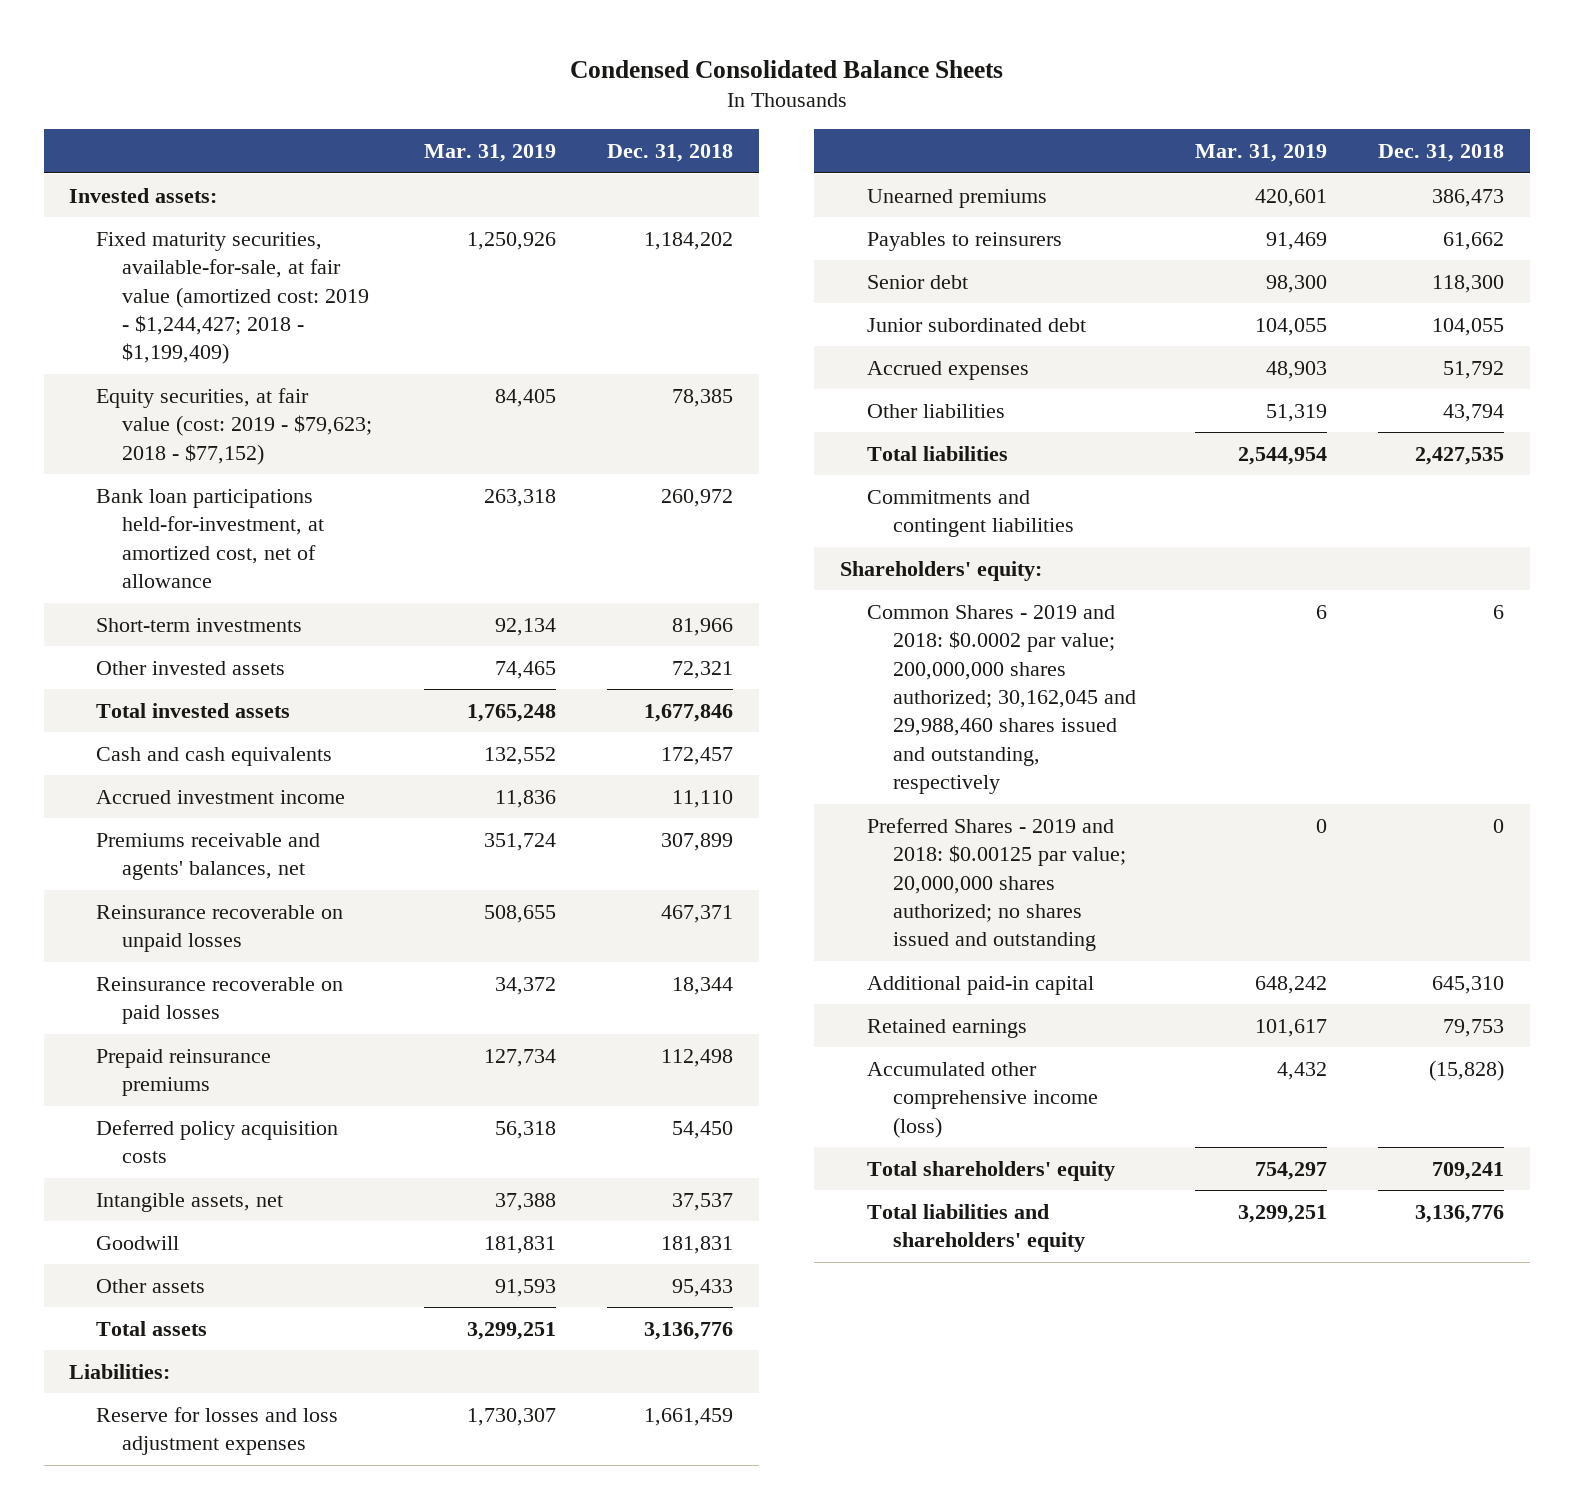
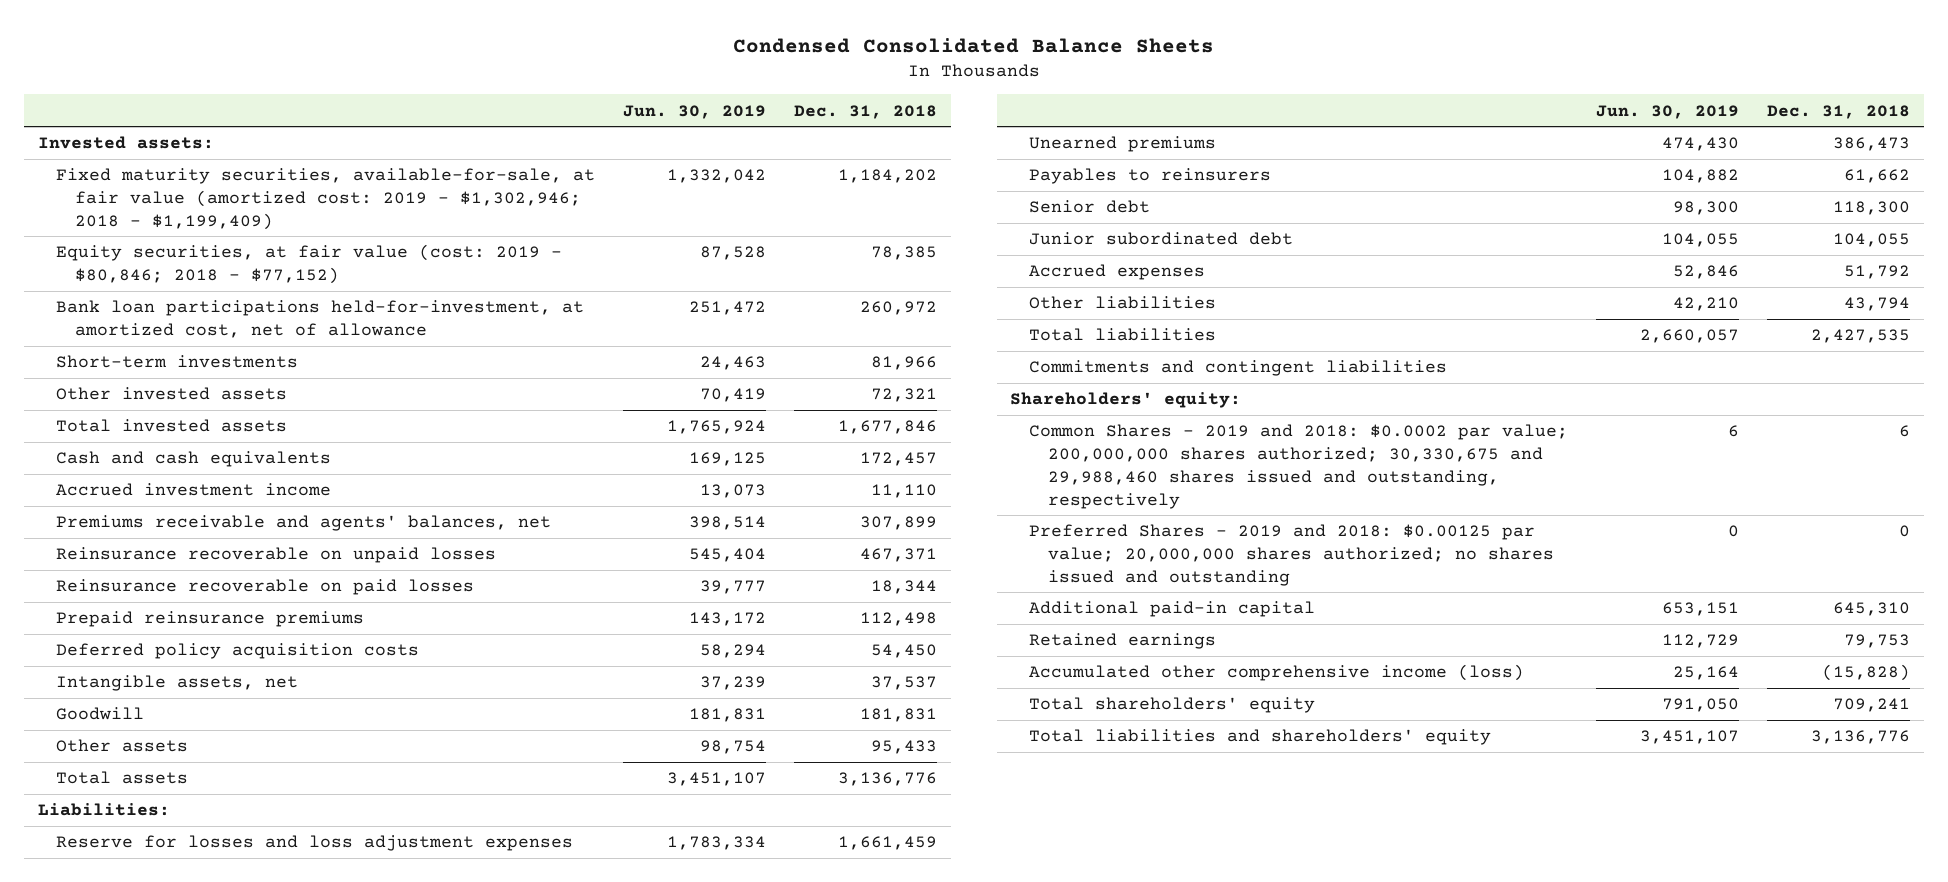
- | Mar. 31, 2019 | Dec. 31, 2018
+ | Jun. 30, 2019 | Dec. 31, 2018
- Fixed maturity securities, available-for-sale, at fair value (amortized cost: 2019 - $1,244,427; 2018 - $1,199,409) | 1,250,926 | 1,184,202
- Equity securities, at fair value (cost: 2019 - $79,623; 2018 - $77,152) | 84,405 | 78,385
+ Fixed maturity securities, available-for-sale, at fair value (amortized cost: 2019 - $1,302,946; 2018 - $1,199,409) | 1,332,042 | 1,184,202
+ Equity securities, at fair value (cost: 2019 - $80,846; 2018 - $77,152) | 87,528 | 78,385
- Common Shares - 2019 and 2018: $0.0002 par value; 200,000,000 shares authorized; 30,162,045 and 29,988,460 shares issued and outstanding, respectively | 6 | 6
+ Common Shares - 2019 and 2018: $0.0002 par value; 200,000,000 shares authorized; 30,330,675 and 29,988,460 shares issued and outstanding, respectively | 6 | 6

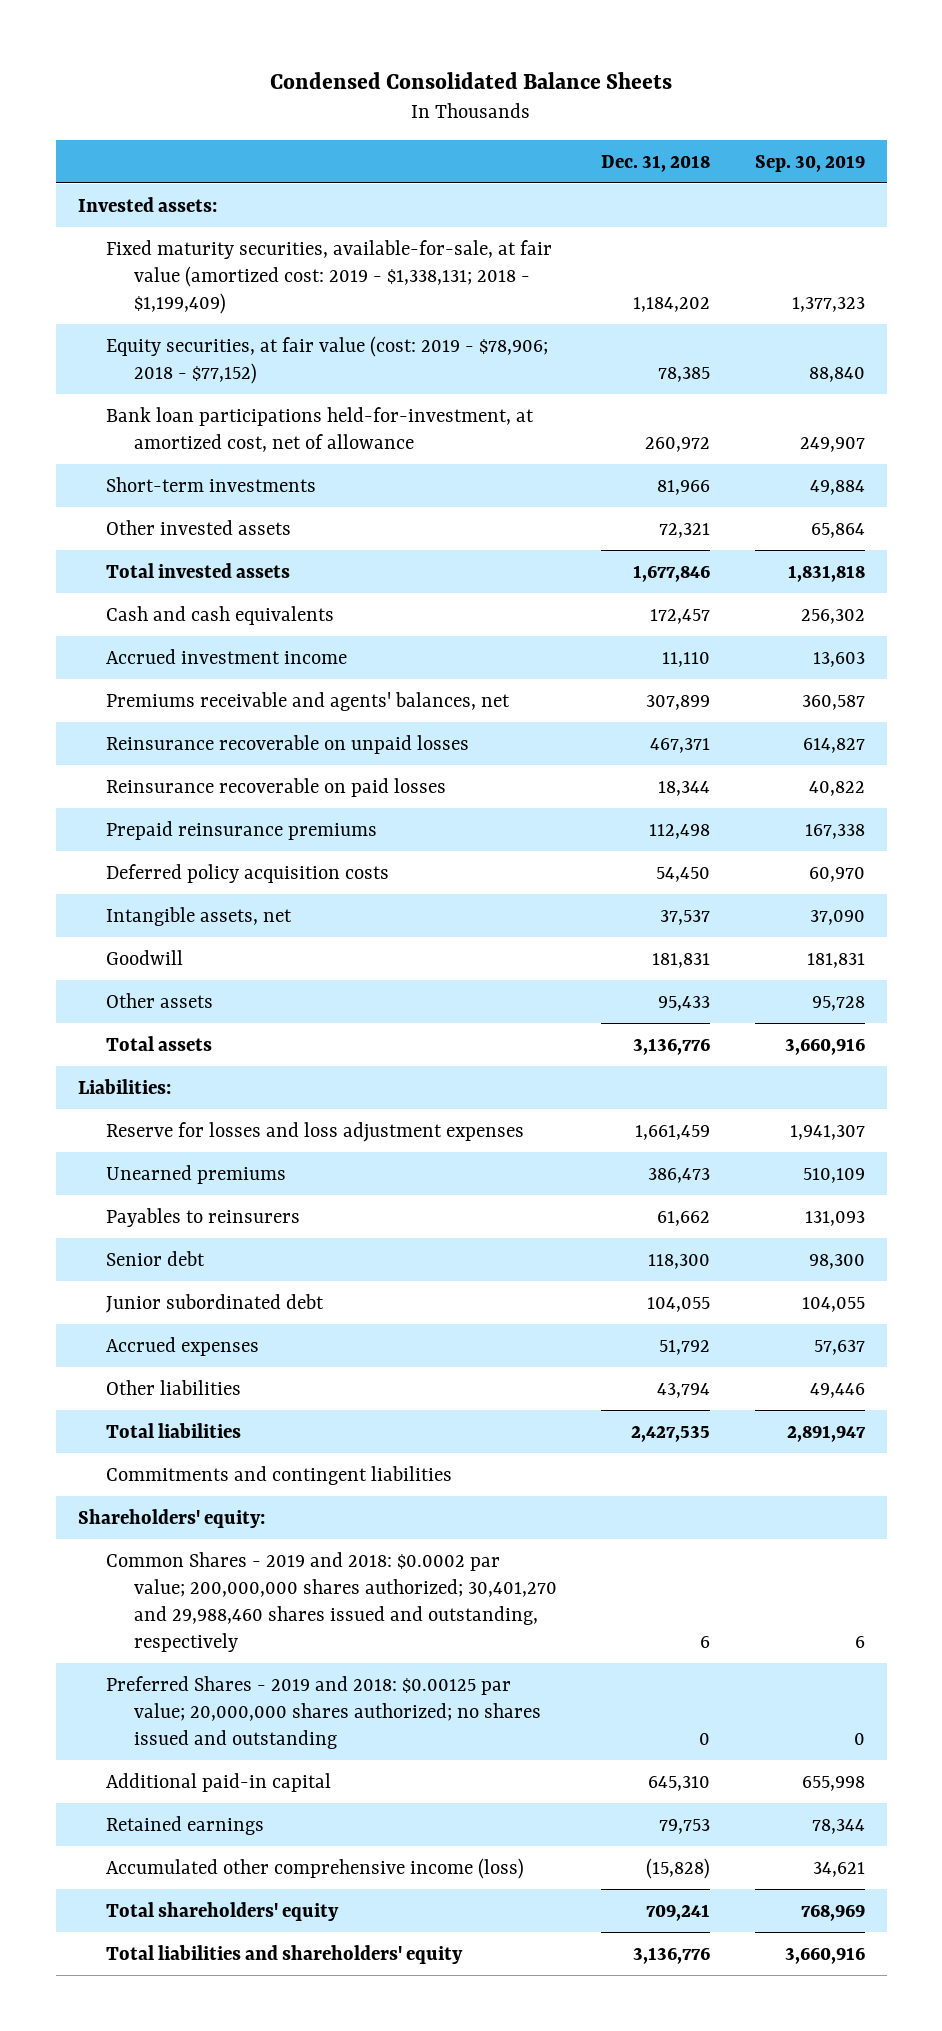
- | Jun. 30, 2019 | Dec. 31, 2018
+ | Dec. 31, 2018 | Sep. 30, 2019
- Fixed maturity securities, available-for-sale, at fair value (amortized cost: 2019 - $1,302,946; 2018 - $1,199,409) | 1,332,042 | 1,184,202
- Equity securities, at fair value (cost: 2019 - $80,846; 2018 - $77,152) | 87,528 | 78,385
+ Fixed maturity securities, available-for-sale, at fair value (amortized cost: 2019 - $1,338,131; 2018 - $1,199,409) | 1,184,202 | 1,377,323
+ Equity securities, at fair value (cost: 2019 - $78,906; 2018 - $77,152) | 78,385 | 88,840
- Common Shares - 2019 and 2018: $0.0002 par value; 200,000,000 shares authorized; 30,330,675 and 29,988,460 shares issued and outstanding, respectively | 6 | 6
+ Common Shares - 2019 and 2018: $0.0002 par value; 200,000,000 shares authorized; 30,401,270 and 29,988,460 shares issued and outstanding, respectively | 6 | 6

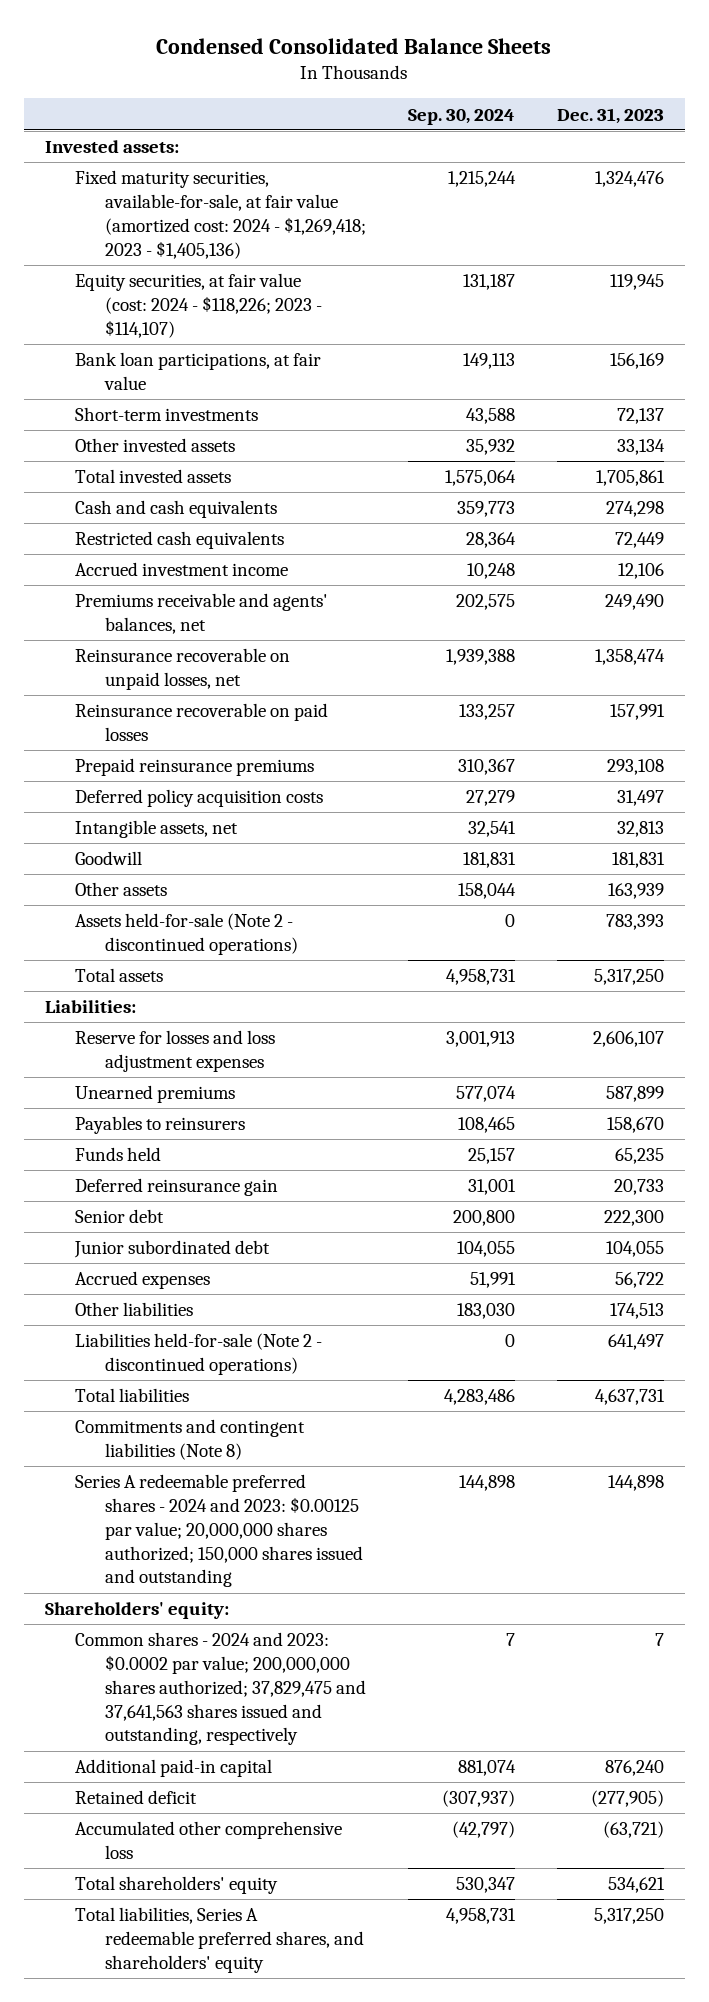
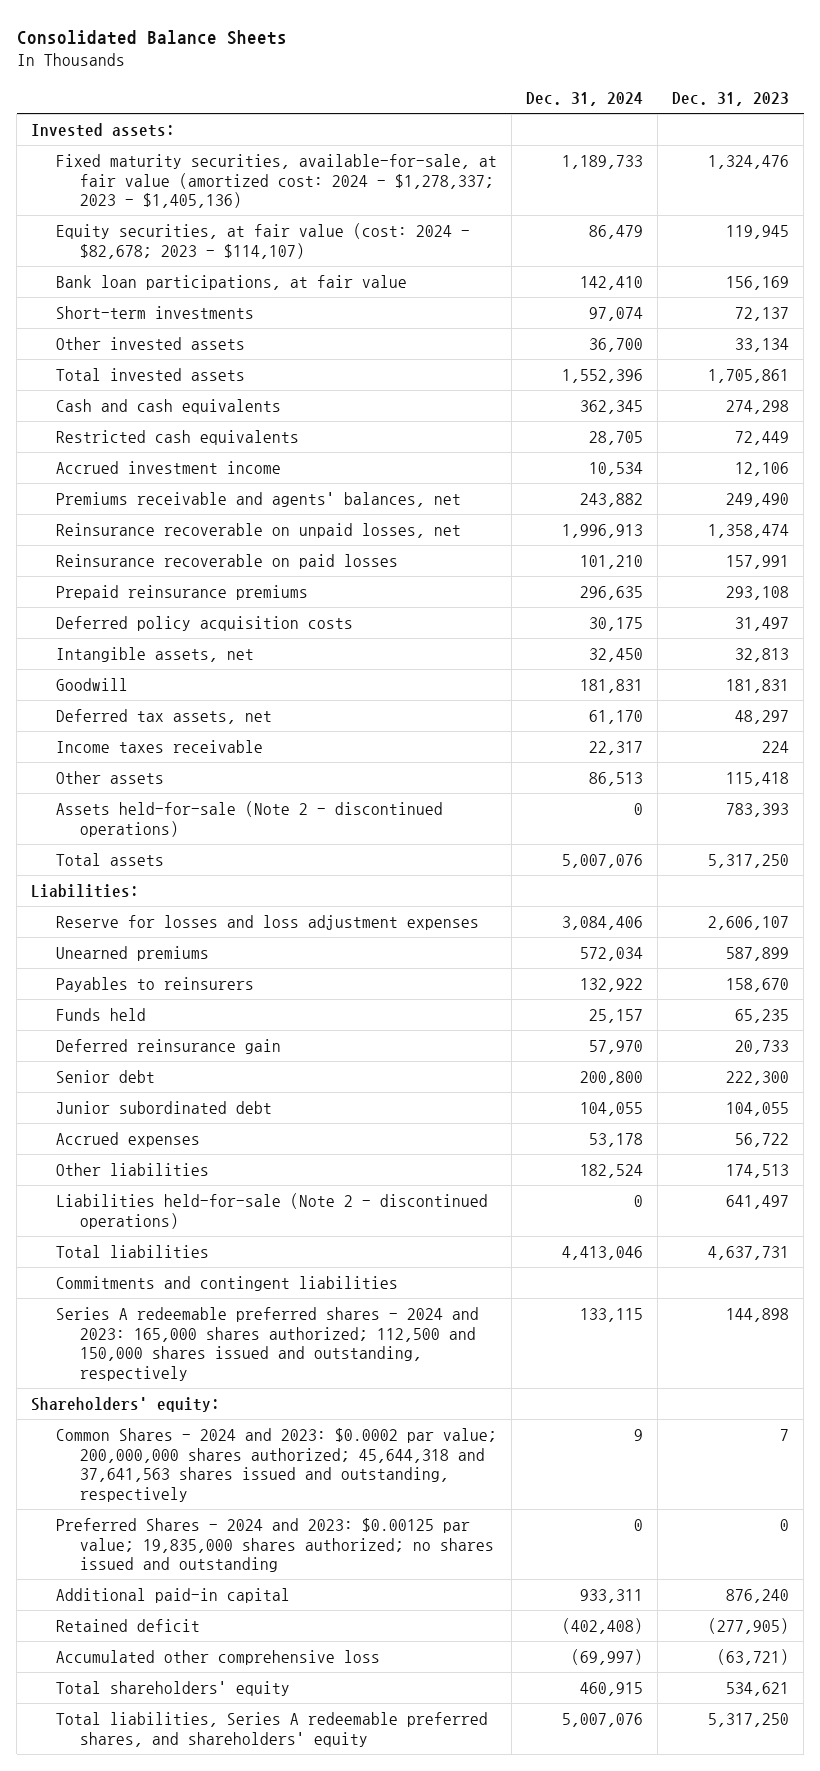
- Condensed Consolidated Balance Sheets
+ Consolidated Balance Sheets
- | Sep. 30, 2024 | Dec. 31, 2023
+ | Dec. 31, 2024 | Dec. 31, 2023
- Fixed maturity securities, available-for-sale, at fair value (amortized cost: 2024 - $1,269,418; 2023 - $1,405,136) | 1,215,244 | 1,324,476
- Equity securities, at fair value (cost: 2024 - $118,226; 2023 - $114,107) | 131,187 | 119,945
+ Fixed maturity securities, available-for-sale, at fair value (amortized cost: 2024 - $1,278,337; 2023 - $1,405,136) | 1,189,733 | 1,324,476
+ Equity securities, at fair value (cost: 2024 - $82,678; 2023 - $114,107) | 86,479 | 119,945
- Other assets | 158,044 | 163,939
+ Deferred tax assets, net | 61,170 | 48,297
+ Income taxes receivable | 22,317 | 224
+ Other assets | 86,513 | 115,418
- Commitments and contingent liabilities (Note 8)
- Series A redeemable preferred shares - 2024 and 2023: $0.00125 par value; 20,000,000 shares authorized; 150,000 shares issued and outstanding | 144,898 | 144,898
+ Commitments and contingent liabilities
+ Series A redeemable preferred shares - 2024 and 2023: 165,000 shares authorized; 112,500 and 150,000 shares issued and outstanding, respectively | 133,115 | 144,898
- Common shares - 2024 and 2023: $0.0002 par value; 200,000,000 shares authorized; 37,829,475 and 37,641,563 shares issued and outstanding, respectively | 7 | 7
+ Common Shares - 2024 and 2023: $0.0002 par value; 200,000,000 shares authorized; 45,644,318 and 37,641,563 shares issued and outstanding, respectively | 9 | 7
+ Preferred Shares - 2024 and 2023: $0.00125 par value; 19,835,000 shares authorized; no shares issued and outstanding | 0 | 0

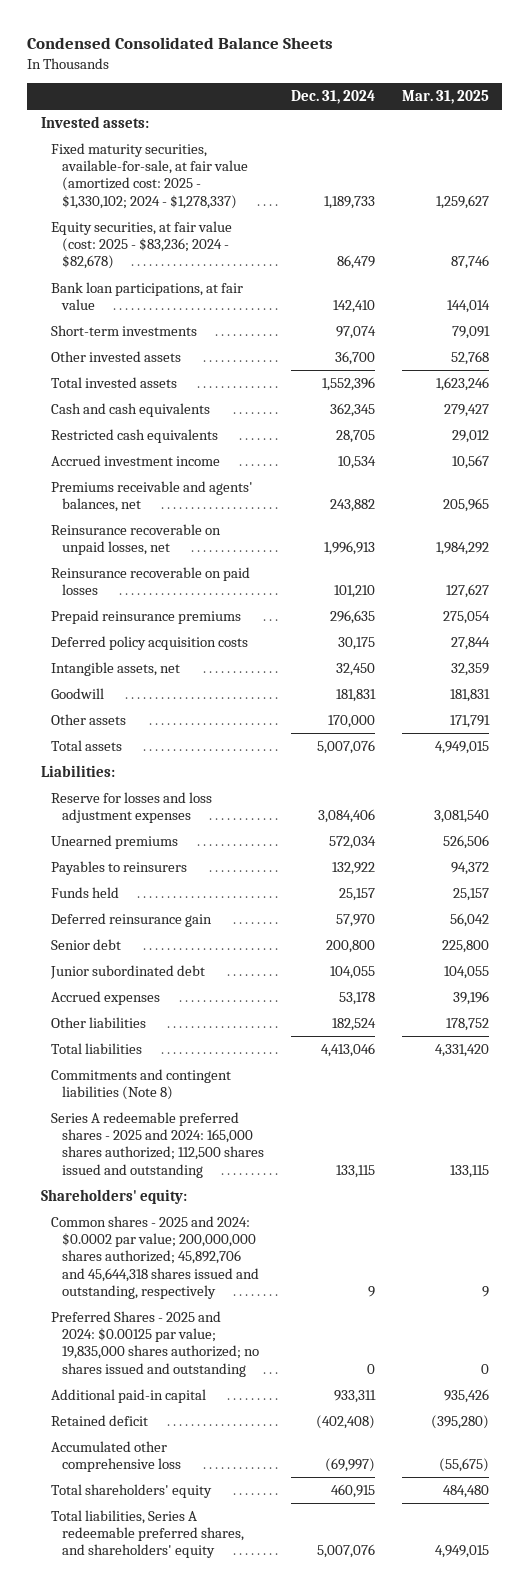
- Consolidated Balance Sheets
+ Condensed Consolidated Balance Sheets
- | Dec. 31, 2024 | Dec. 31, 2023
+ | Dec. 31, 2024 | Mar. 31, 2025
- Fixed maturity securities, available-for-sale, at fair value (amortized cost: 2024 - $1,278,337; 2023 - $1,405,136) | 1,189,733 | 1,324,476
- Equity securities, at fair value (cost: 2024 - $82,678; 2023 - $114,107) | 86,479 | 119,945
+ Fixed maturity securities, available-for-sale, at fair value (amortized cost: 2025 - $1,330,102; 2024 - $1,278,337) | 1,189,733 | 1,259,627
+ Equity securities, at fair value (cost: 2025 - $83,236; 2024 - $82,678) | 86,479 | 87,746
- Deferred tax assets, net | 61,170 | 48,297
- Income taxes receivable | 22,317 | 224
- Other assets | 86,513 | 115,418
- Assets held-for-sale (Note 2 - discontinued operations) | 0 | 783,393
+ Other assets | 170,000 | 171,791
- Liabilities held-for-sale (Note 2 - discontinued operations) | 0 | 641,497
- Commitments and contingent liabilities
- Series A redeemable preferred shares - 2024 and 2023: 165,000 shares authorized; 112,500 and 150,000 shares issued and outstanding, respectively | 133,115 | 144,898
+ Commitments and contingent liabilities (Note 8)
+ Series A redeemable preferred shares - 2025 and 2024: 165,000 shares authorized; 112,500 shares issued and outstanding | 133,115 | 133,115
- Common Shares - 2024 and 2023: $0.0002 par value; 200,000,000 shares authorized; 45,644,318 and 37,641,563 shares issued and outstanding, respectively | 9 | 7
- Preferred Shares - 2024 and 2023: $0.00125 par value; 19,835,000 shares authorized; no shares issued and outstanding | 0 | 0
+ Common shares - 2025 and 2024: $0.0002 par value; 200,000,000 shares authorized; 45,892,706 and 45,644,318 shares issued and outstanding, respectively | 9 | 9
+ Preferred Shares - 2025 and 2024: $0.00125 par value; 19,835,000 shares authorized; no shares issued and outstanding | 0 | 0

